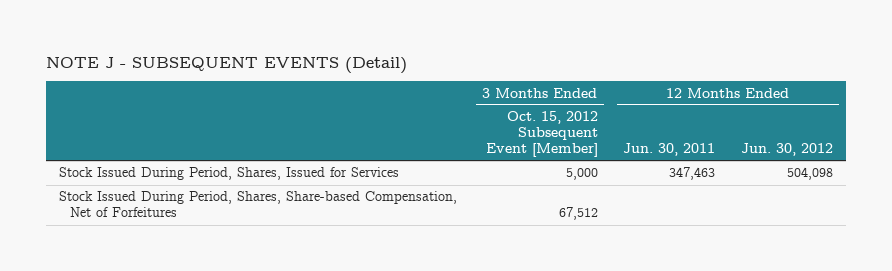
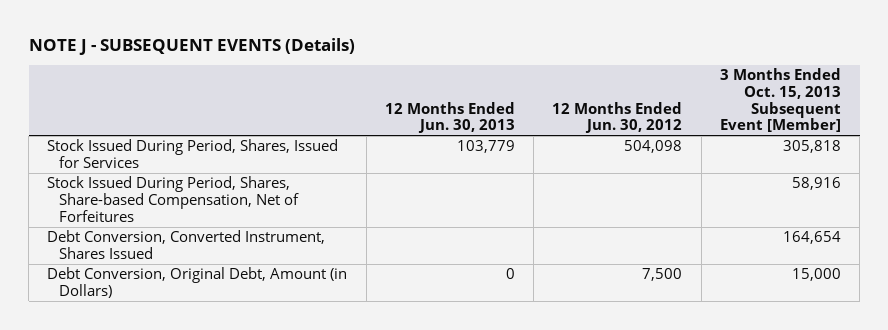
- NOTE J - SUBSEQUENT EVENTS (Detail)
+ NOTE J - SUBSEQUENT EVENTS (Details)
- | 3 Months Ended Oct. 15, 2012 Subsequent Event [Member] | 12 Months Ended Jun. 30, 2011 | 12 Months Ended Jun. 30, 2012
+ | 12 Months Ended Jun. 30, 2013 | 12 Months Ended Jun. 30, 2012 | 3 Months Ended Oct. 15, 2013 Subsequent Event [Member]
+ Debt Conversion, Converted Instrument, Shares Issued | | | 164,654
+ Debt Conversion, Original Debt, Amount (in Dollars) | 0 | 7,500 | 15,000

